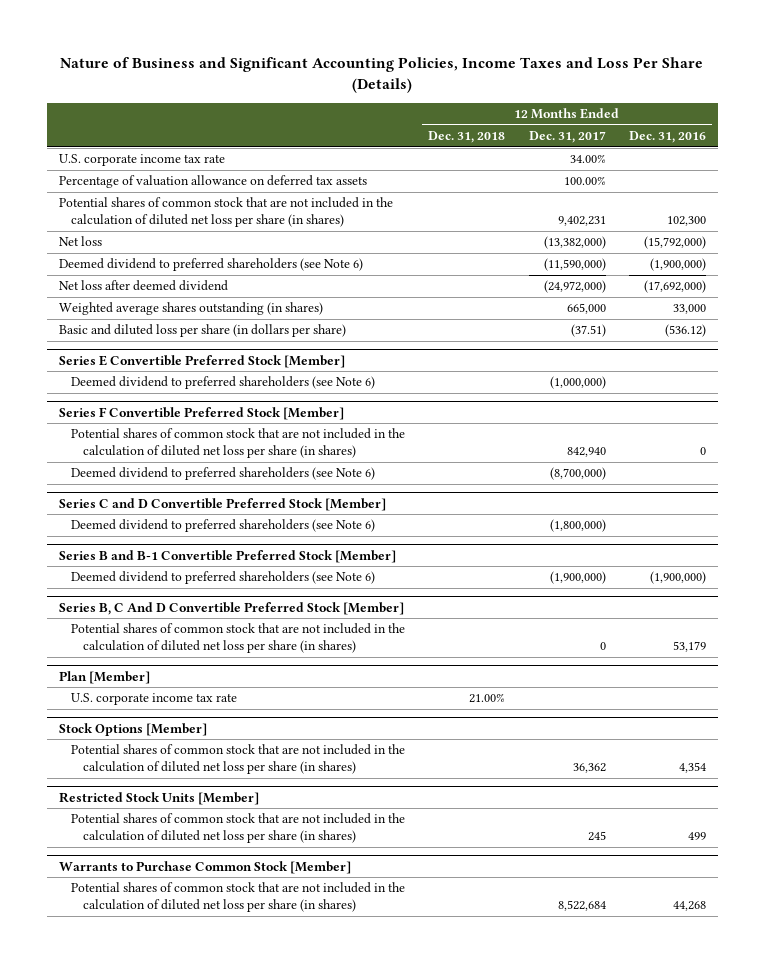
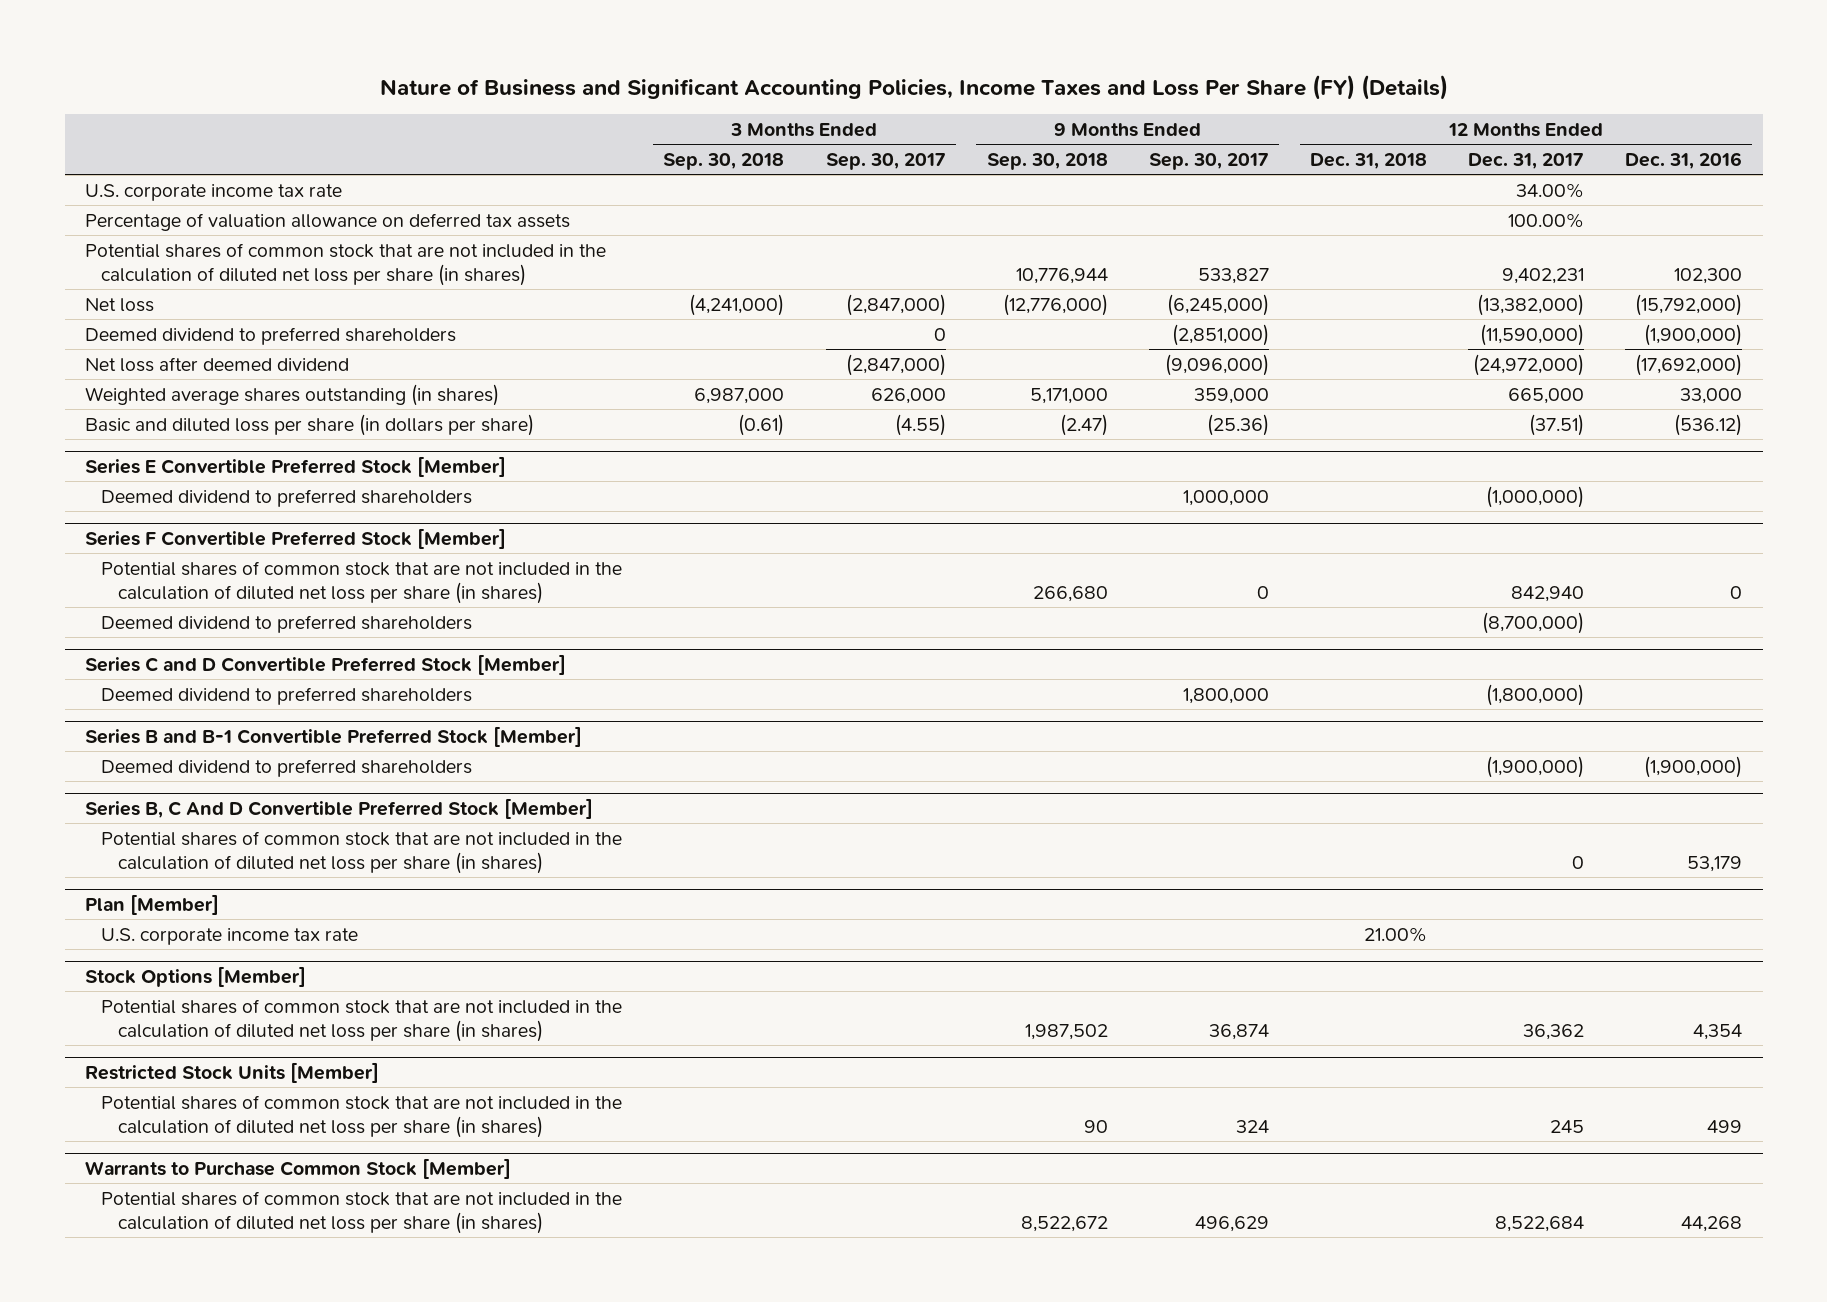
- Nature of Business and Significant Accounting Policies, Income Taxes and Loss Per Share (Details)
+ Nature of Business and Significant Accounting Policies, Income Taxes and Loss Per Share (FY) (Details)
- | 12 Months Ended Dec. 31, 2018 | 12 Months Ended Dec. 31, 2017 | 12 Months Ended Dec. 31, 2016
+ | 3 Months Ended Sep. 30, 2018 | 3 Months Ended Sep. 30, 2017 | 9 Months Ended Sep. 30, 2018 | 9 Months Ended Sep. 30, 2017 | 12 Months Ended Dec. 31, 2018 | 12 Months Ended Dec. 31, 2017 | 12 Months Ended Dec. 31, 2016
- Deemed dividend to preferred shareholders (see Note 6) | | (11,590,000) | (1,900,000)
+ Deemed dividend to preferred shareholders | | 0 | | (2,851,000) | | (11,590,000) | (1,900,000)
@ Series E Convertible Preferred Stock [Member]
- Deemed dividend to preferred shareholders (see Note 6) | | (1,000,000) |
+ Deemed dividend to preferred shareholders | | | | 1,000,000 | | (1,000,000) |
@ Series F Convertible Preferred Stock [Member]
- Deemed dividend to preferred shareholders (see Note 6) | | (8,700,000) |
+ Deemed dividend to preferred shareholders | | | | | | (8,700,000) |
@ Series C and D Convertible Preferred Stock [Member]
- Deemed dividend to preferred shareholders (see Note 6) | | (1,800,000) |
+ Deemed dividend to preferred shareholders | | | | 1,800,000 | | (1,800,000) |
@ Series B and B-1 Convertible Preferred Stock [Member]
- Deemed dividend to preferred shareholders (see Note 6) | | (1,900,000) | (1,900,000)
+ Deemed dividend to preferred shareholders | | | | | | (1,900,000) | (1,900,000)

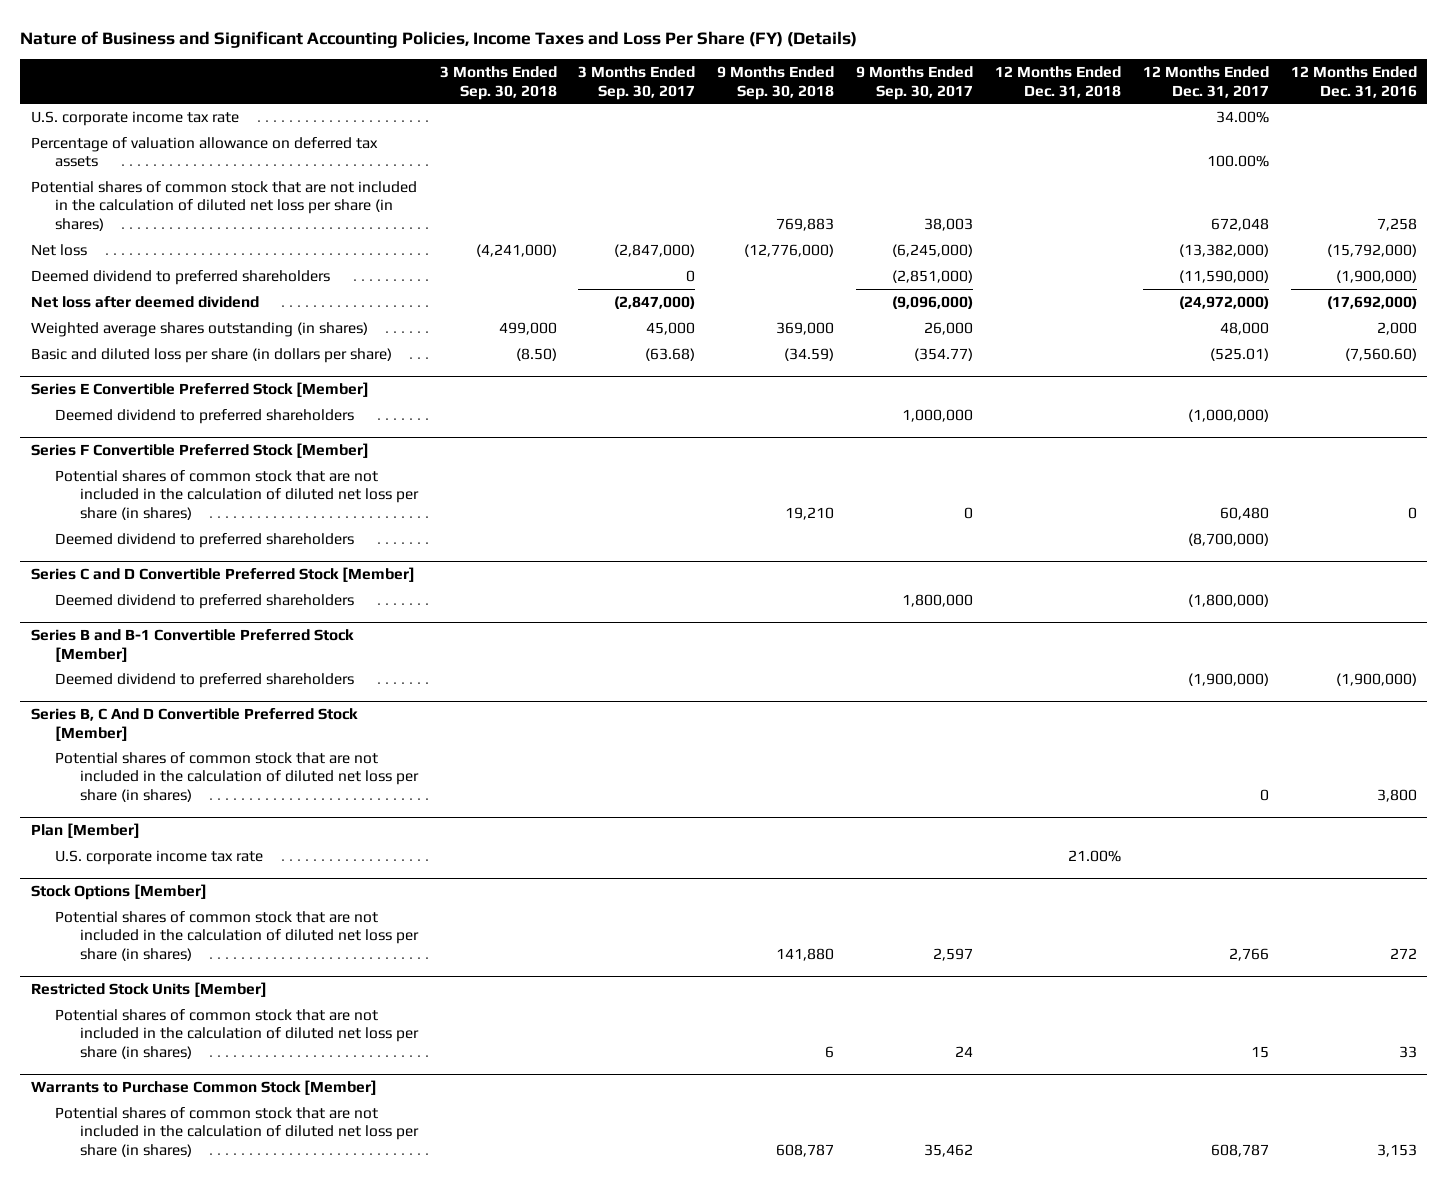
- Potential shares of common stock that are not included in the calculation of diluted net loss per share (in shares) | | | 10,776,944 | 533,827 | | 9,402,231 | 102,300
+ Potential shares of common stock that are not included in the calculation of diluted net loss per share (in shares) | | | 769,883 | 38,003 | | 672,048 | 7,258
- Weighted average shares outstanding (in shares) | 6,987,000 | 626,000 | 5,171,000 | 359,000 | | 665,000 | 33,000
- Basic and diluted loss per share (in dollars per share) | (0.61) | (4.55) | (2.47) | (25.36) | | (37.51) | (536.12)
+ Weighted average shares outstanding (in shares) | 499,000 | 45,000 | 369,000 | 26,000 | | 48,000 | 2,000
+ Basic and diluted loss per share (in dollars per share) | (8.50) | (63.68) | (34.59) | (354.77) | | (525.01) | (7,560.60)
@ Series F Convertible Preferred Stock [Member]
- Potential shares of common stock that are not included in the calculation of diluted net loss per share (in shares) | | | 266,680 | 0 | | 842,940 | 0
+ Potential shares of common stock that are not included in the calculation of diluted net loss per share (in shares) | | | 19,210 | 0 | | 60,480 | 0
@ Series B, C And D Convertible Preferred Stock [Member]
- Potential shares of common stock that are not included in the calculation of diluted net loss per share (in shares) | | | | | | 0 | 53,179
+ Potential shares of common stock that are not included in the calculation of diluted net loss per share (in shares) | | | | | | 0 | 3,800
@ Stock Options [Member]
- Potential shares of common stock that are not included in the calculation of diluted net loss per share (in shares) | | | 1,987,502 | 36,874 | | 36,362 | 4,354
+ Potential shares of common stock that are not included in the calculation of diluted net loss per share (in shares) | | | 141,880 | 2,597 | | 2,766 | 272
@ Restricted Stock Units [Member]
- Potential shares of common stock that are not included in the calculation of diluted net loss per share (in shares) | | | 90 | 324 | | 245 | 499
+ Potential shares of common stock that are not included in the calculation of diluted net loss per share (in shares) | | | 6 | 24 | | 15 | 33
@ Warrants to Purchase Common Stock [Member]
- Potential shares of common stock that are not included in the calculation of diluted net loss per share (in shares) | | | 8,522,672 | 496,629 | | 8,522,684 | 44,268
+ Potential shares of common stock that are not included in the calculation of diluted net loss per share (in shares) | | | 608,787 | 35,462 | | 608,787 | 3,153

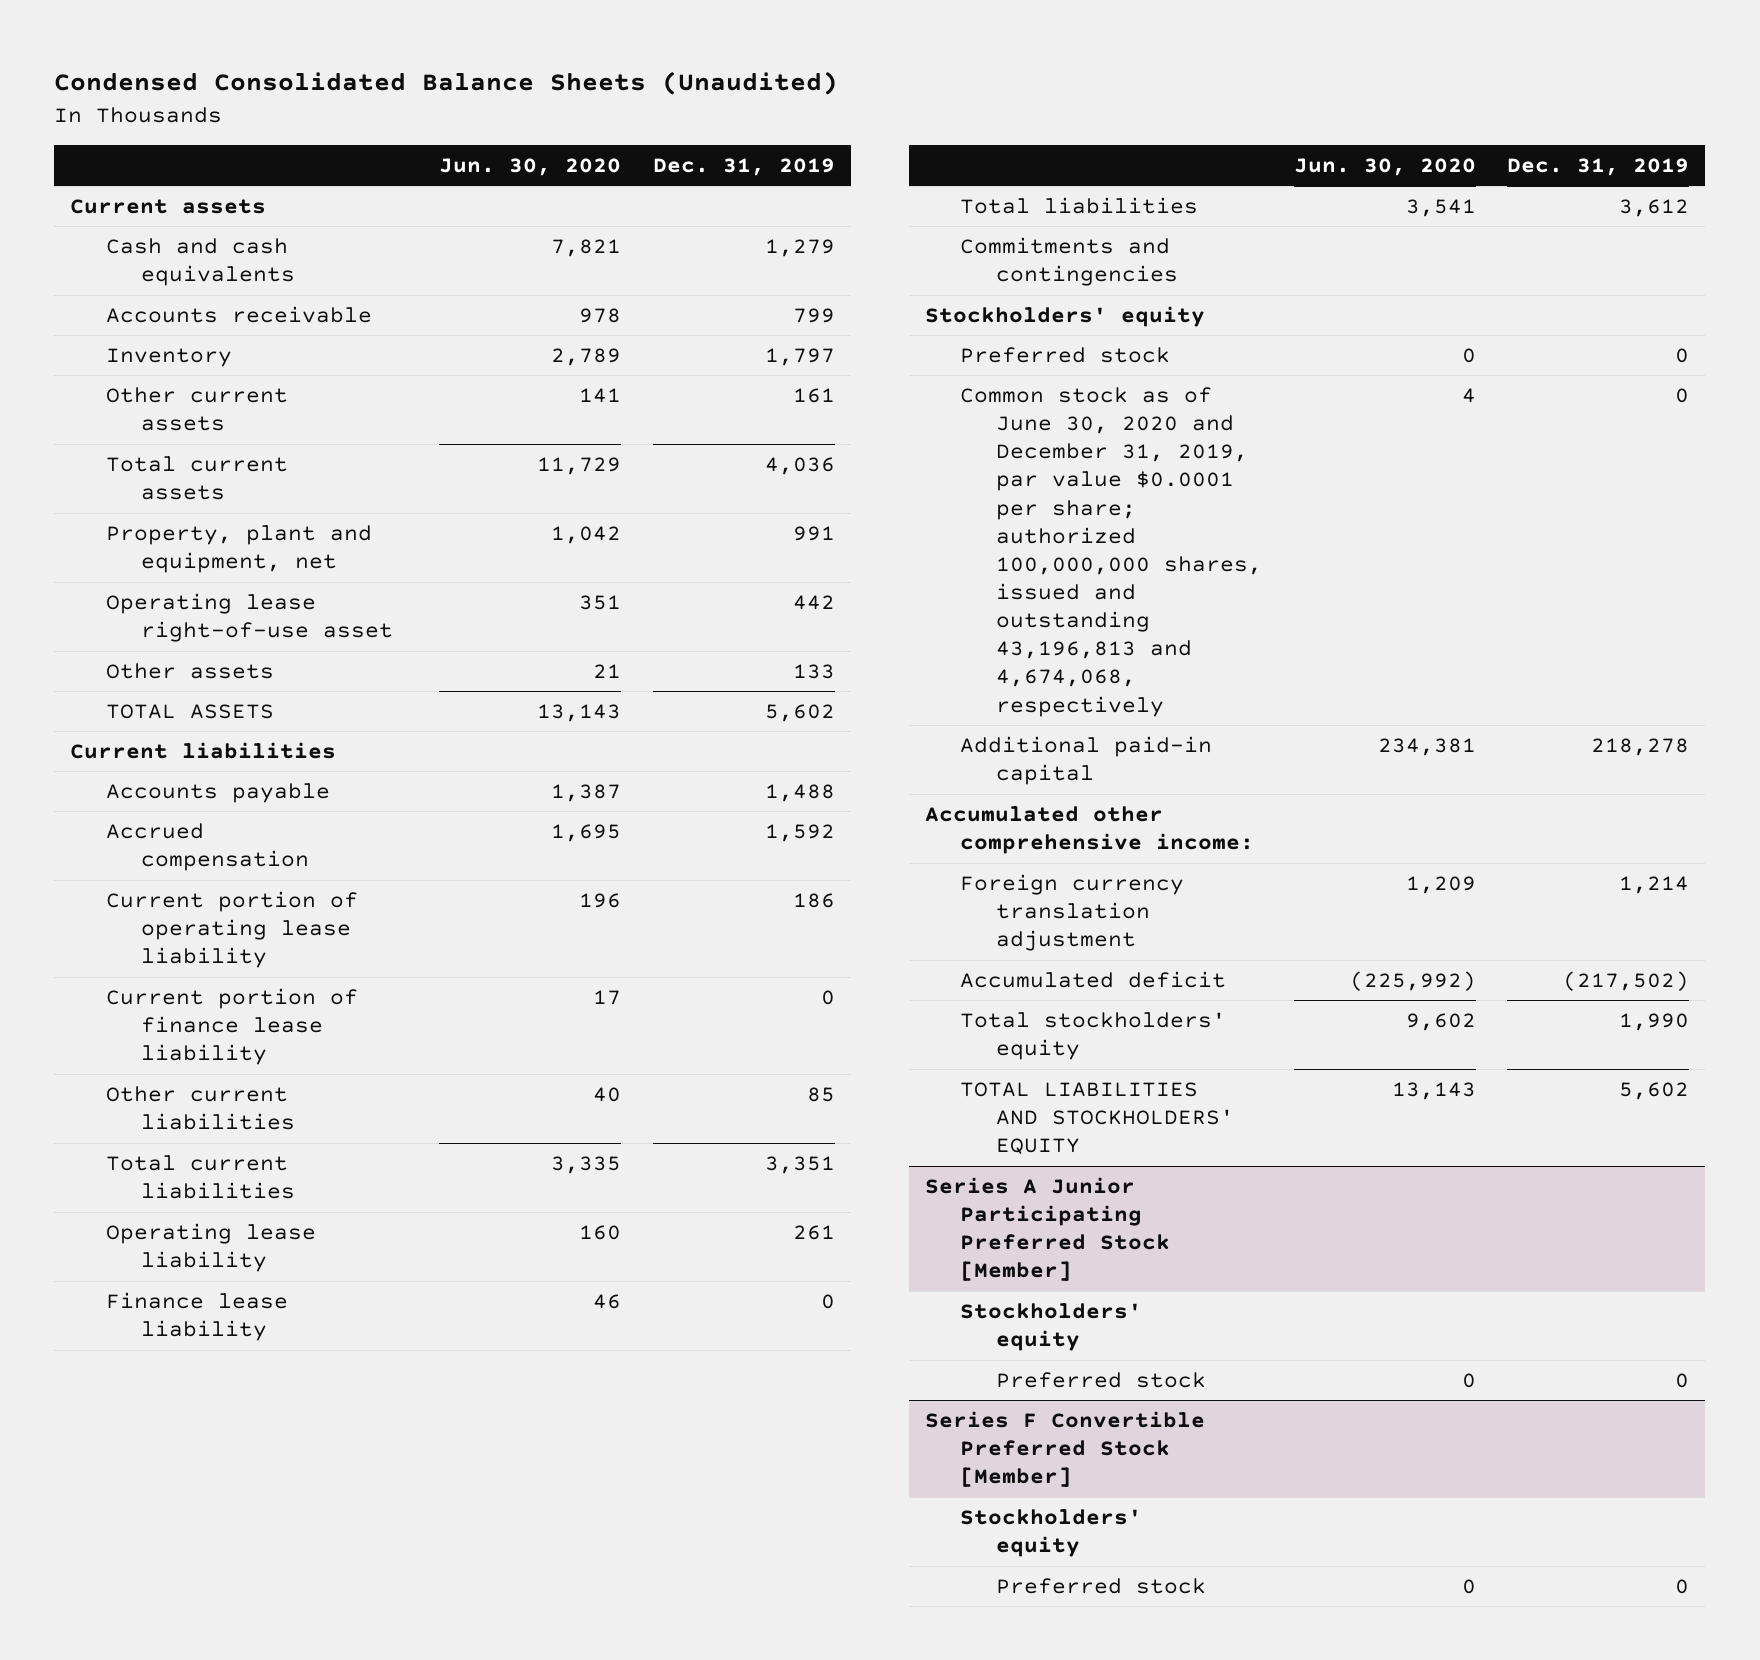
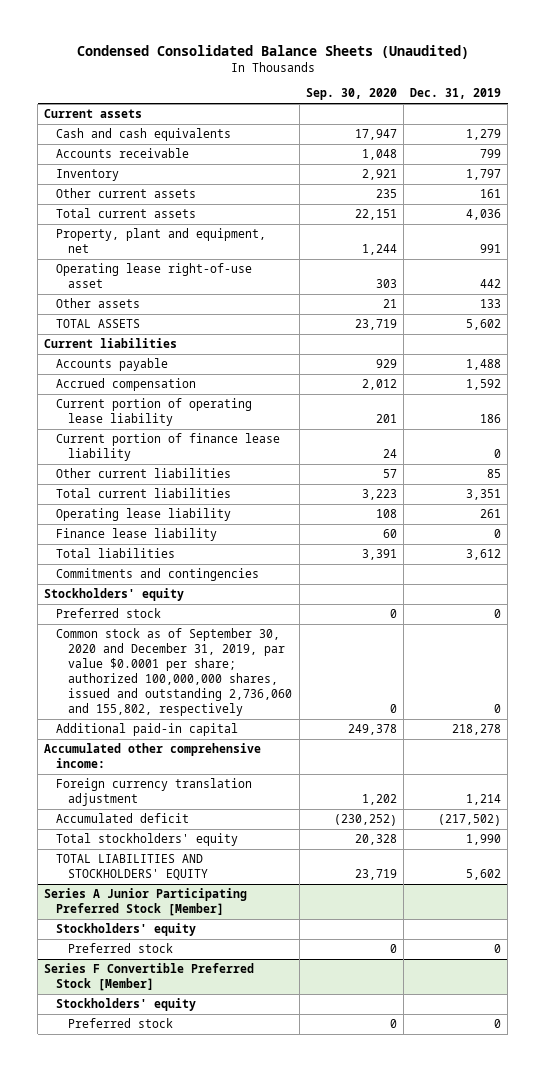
- | Jun. 30, 2020 | Dec. 31, 2019
+ | Sep. 30, 2020 | Dec. 31, 2019
- Common stock as of June 30, 2020 and December 31, 2019, par value $0.0001 per share; authorized 100,000,000 shares, issued and outstanding 43,196,813 and 4,674,068, respectively | 4 | 0
+ Common stock as of September 30, 2020 and December 31, 2019, par value $0.0001 per share; authorized 100,000,000 shares, issued and outstanding 2,736,060 and 155,802, respectively | 0 | 0

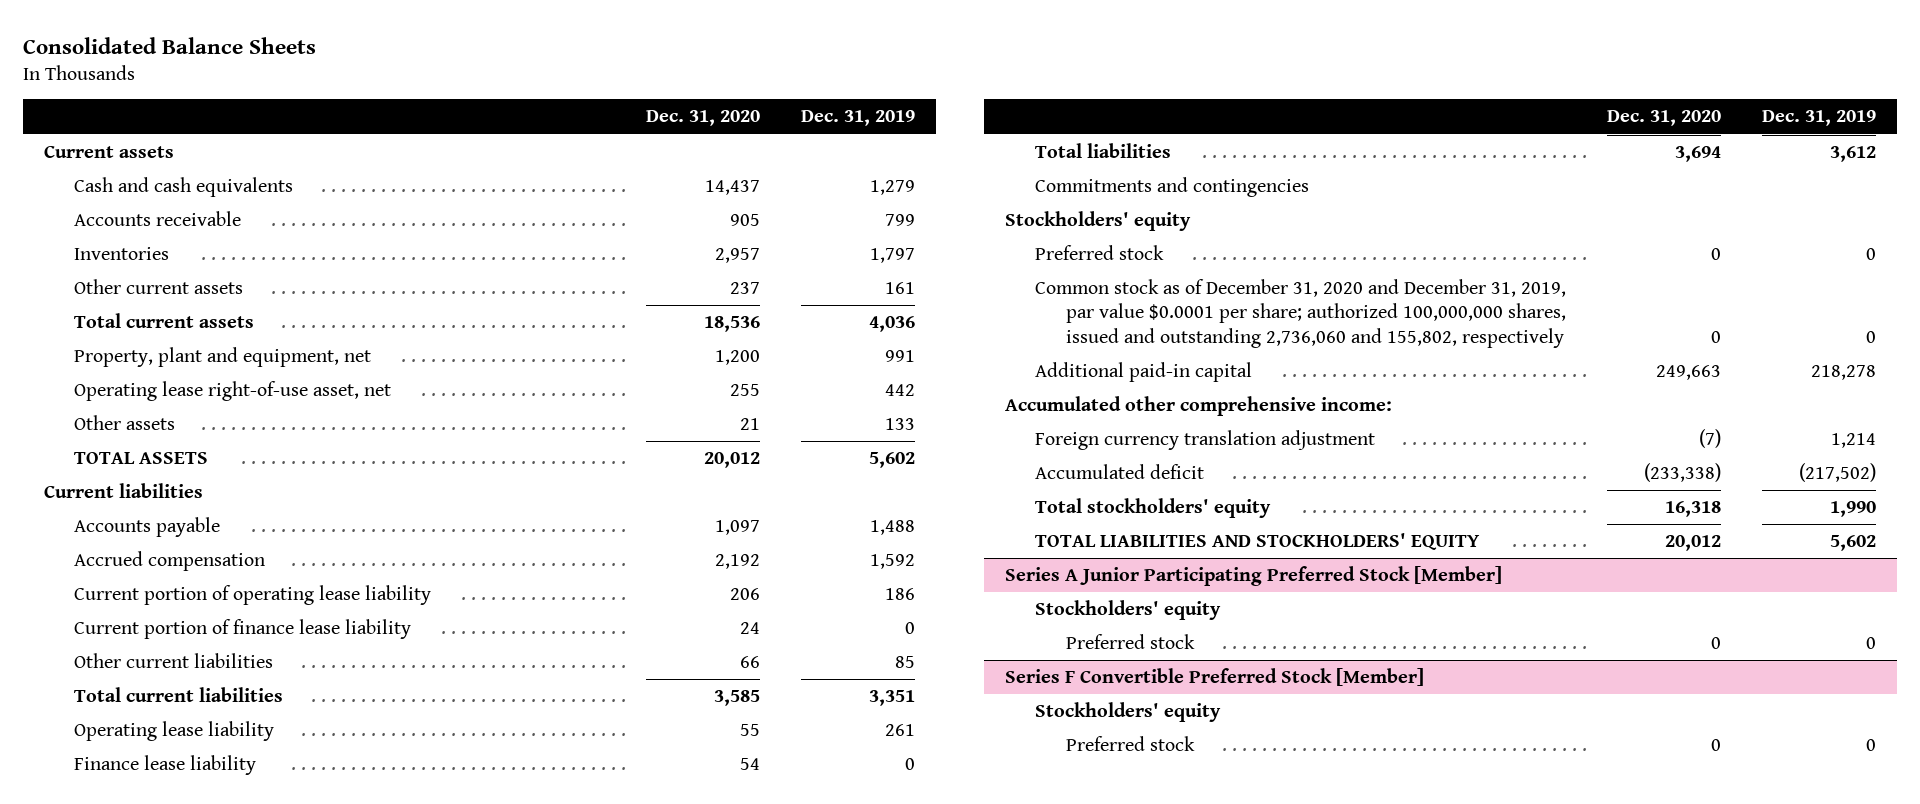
- Condensed Consolidated Balance Sheets (Unaudited)
+ Consolidated Balance Sheets
- | Sep. 30, 2020 | Dec. 31, 2019
+ | Dec. 31, 2020 | Dec. 31, 2019
- Inventory | 2,921 | 1,797
+ Inventories | 2,957 | 1,797
- Operating lease right-of-use asset | 303 | 442
+ Operating lease right-of-use asset, net | 255 | 442
- Common stock as of September 30, 2020 and December 31, 2019, par value $0.0001 per share; authorized 100,000,000 shares, issued and outstanding 2,736,060 and 155,802, respectively | 0 | 0
+ Common stock as of December 31, 2020 and December 31, 2019, par value $0.0001 per share; authorized 100,000,000 shares, issued and outstanding 2,736,060 and 155,802, respectively | 0 | 0

